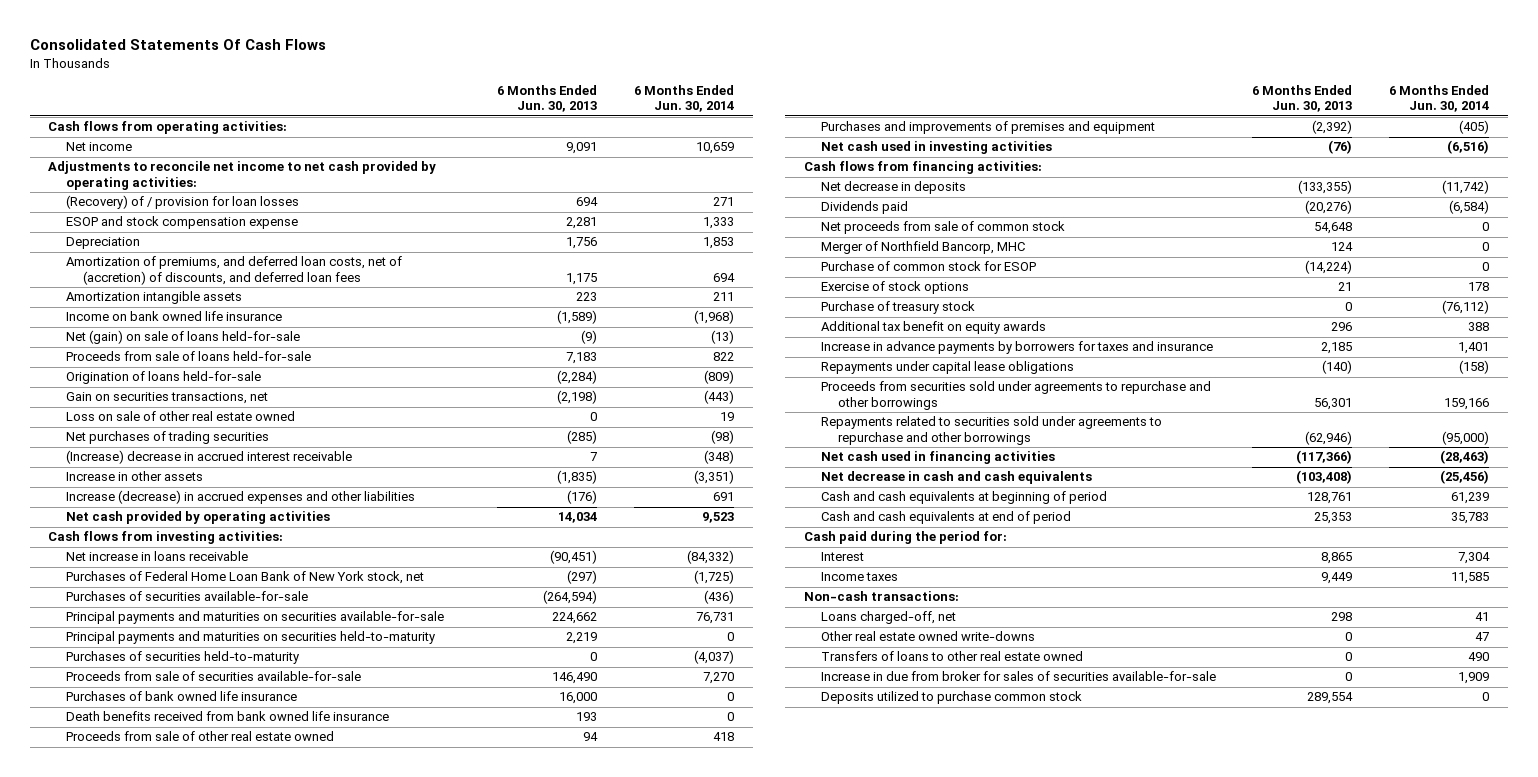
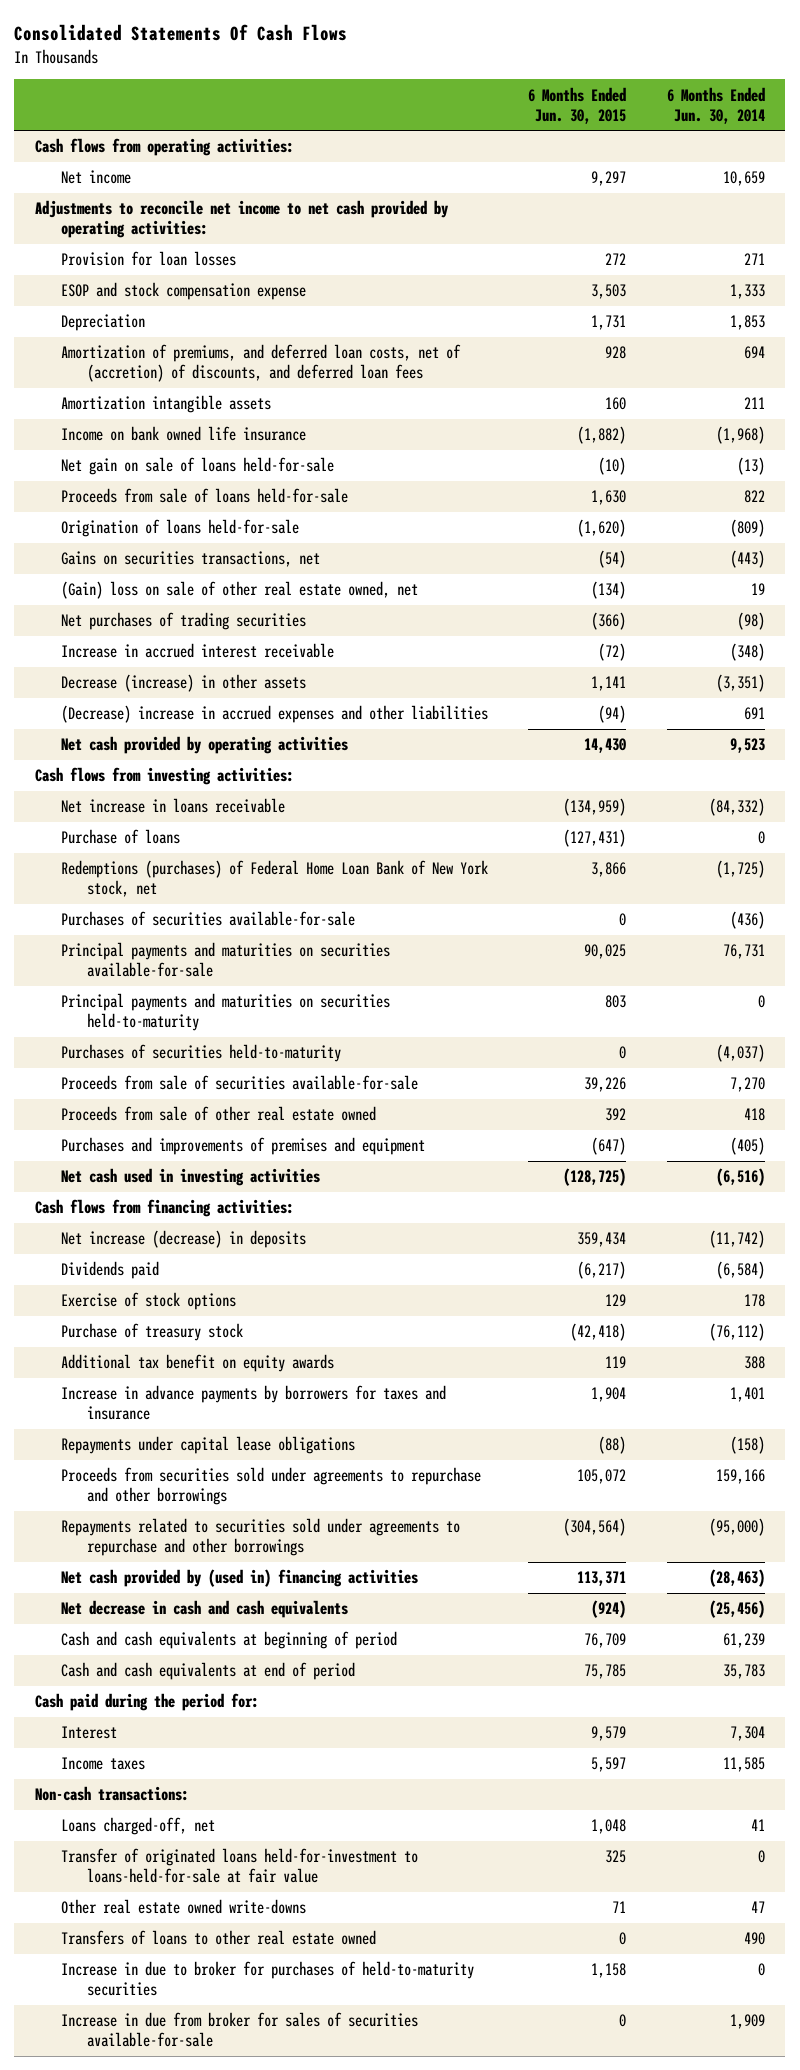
- | 6 Months Ended Jun. 30, 2013 | 6 Months Ended Jun. 30, 2014
+ | 6 Months Ended Jun. 30, 2015 | 6 Months Ended Jun. 30, 2014
- (Recovery) of / provision for loan losses | 694 | 271
+ Provision for loan losses | 272 | 271
- Net (gain) on sale of loans held-for-sale | (9) | (13)
+ Net gain on sale of loans held-for-sale | (10) | (13)
- Gain on securities transactions, net | (2,198) | (443)
- Loss on sale of other real estate owned | 0 | 19
+ Gains on securities transactions, net | (54) | (443)
+ (Gain) loss on sale of other real estate owned, net | (134) | 19
- (Increase) decrease in accrued interest receivable | 7 | (348)
- Increase in other assets | (1,835) | (3,351)
- Increase (decrease) in accrued expenses and other liabilities | (176) | 691
+ Increase in accrued interest receivable | (72) | (348)
+ Decrease (increase) in other assets | 1,141 | (3,351)
+ (Decrease) increase in accrued expenses and other liabilities | (94) | 691
- Purchases of Federal Home Loan Bank of New York stock, net | (297) | (1,725)
+ Purchase of loans | (127,431) | 0
+ Redemptions (purchases) of Federal Home Loan Bank of New York stock, net | 3,866 | (1,725)
- Purchases of bank owned life insurance | 16,000 | 0
- Death benefits received from bank owned life insurance | 193 | 0
- Net decrease in deposits | (133,355) | (11,742)
+ Net increase (decrease) in deposits | 359,434 | (11,742)
- Net proceeds from sale of common stock | 54,648 | 0
- Merger of Northfield Bancorp, MHC | 124 | 0
- Purchase of common stock for ESOP | (14,224) | 0
- Net cash used in financing activities | (117,366) | (28,463)
+ Net cash provided by (used in) financing activities | 113,371 | (28,463)
+ Transfer of originated loans held-for-investment to loans-held-for-sale at fair value | 325 | 0
+ Increase in due to broker for purchases of held-to-maturity securities | 1,158 | 0
- Deposits utilized to purchase common stock | 289,554 | 0

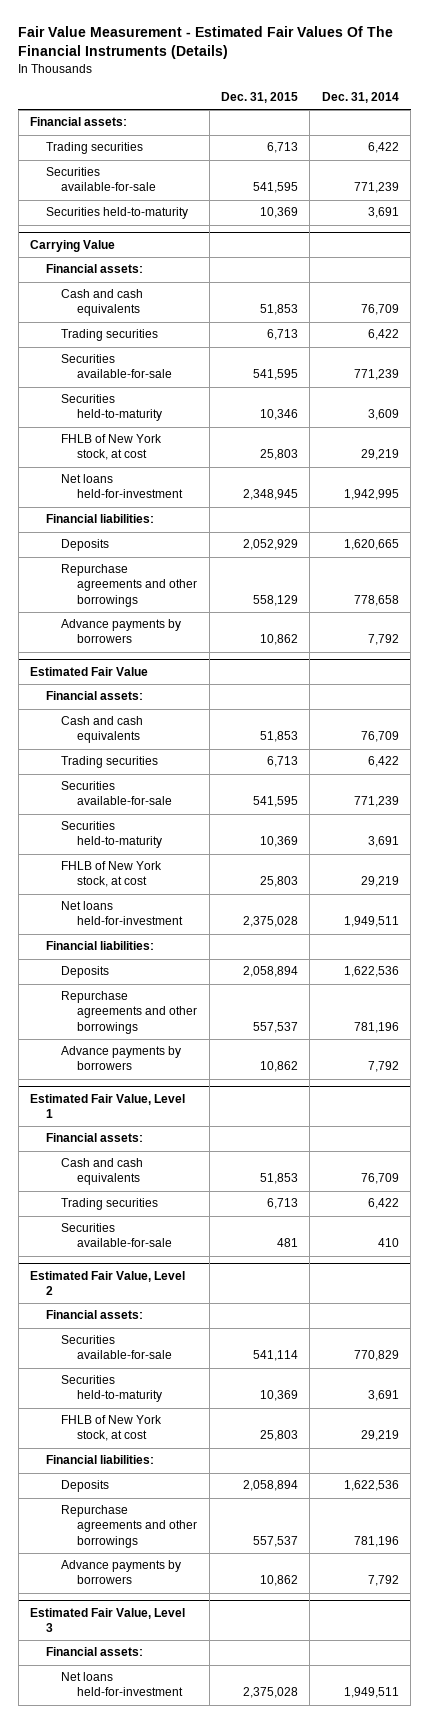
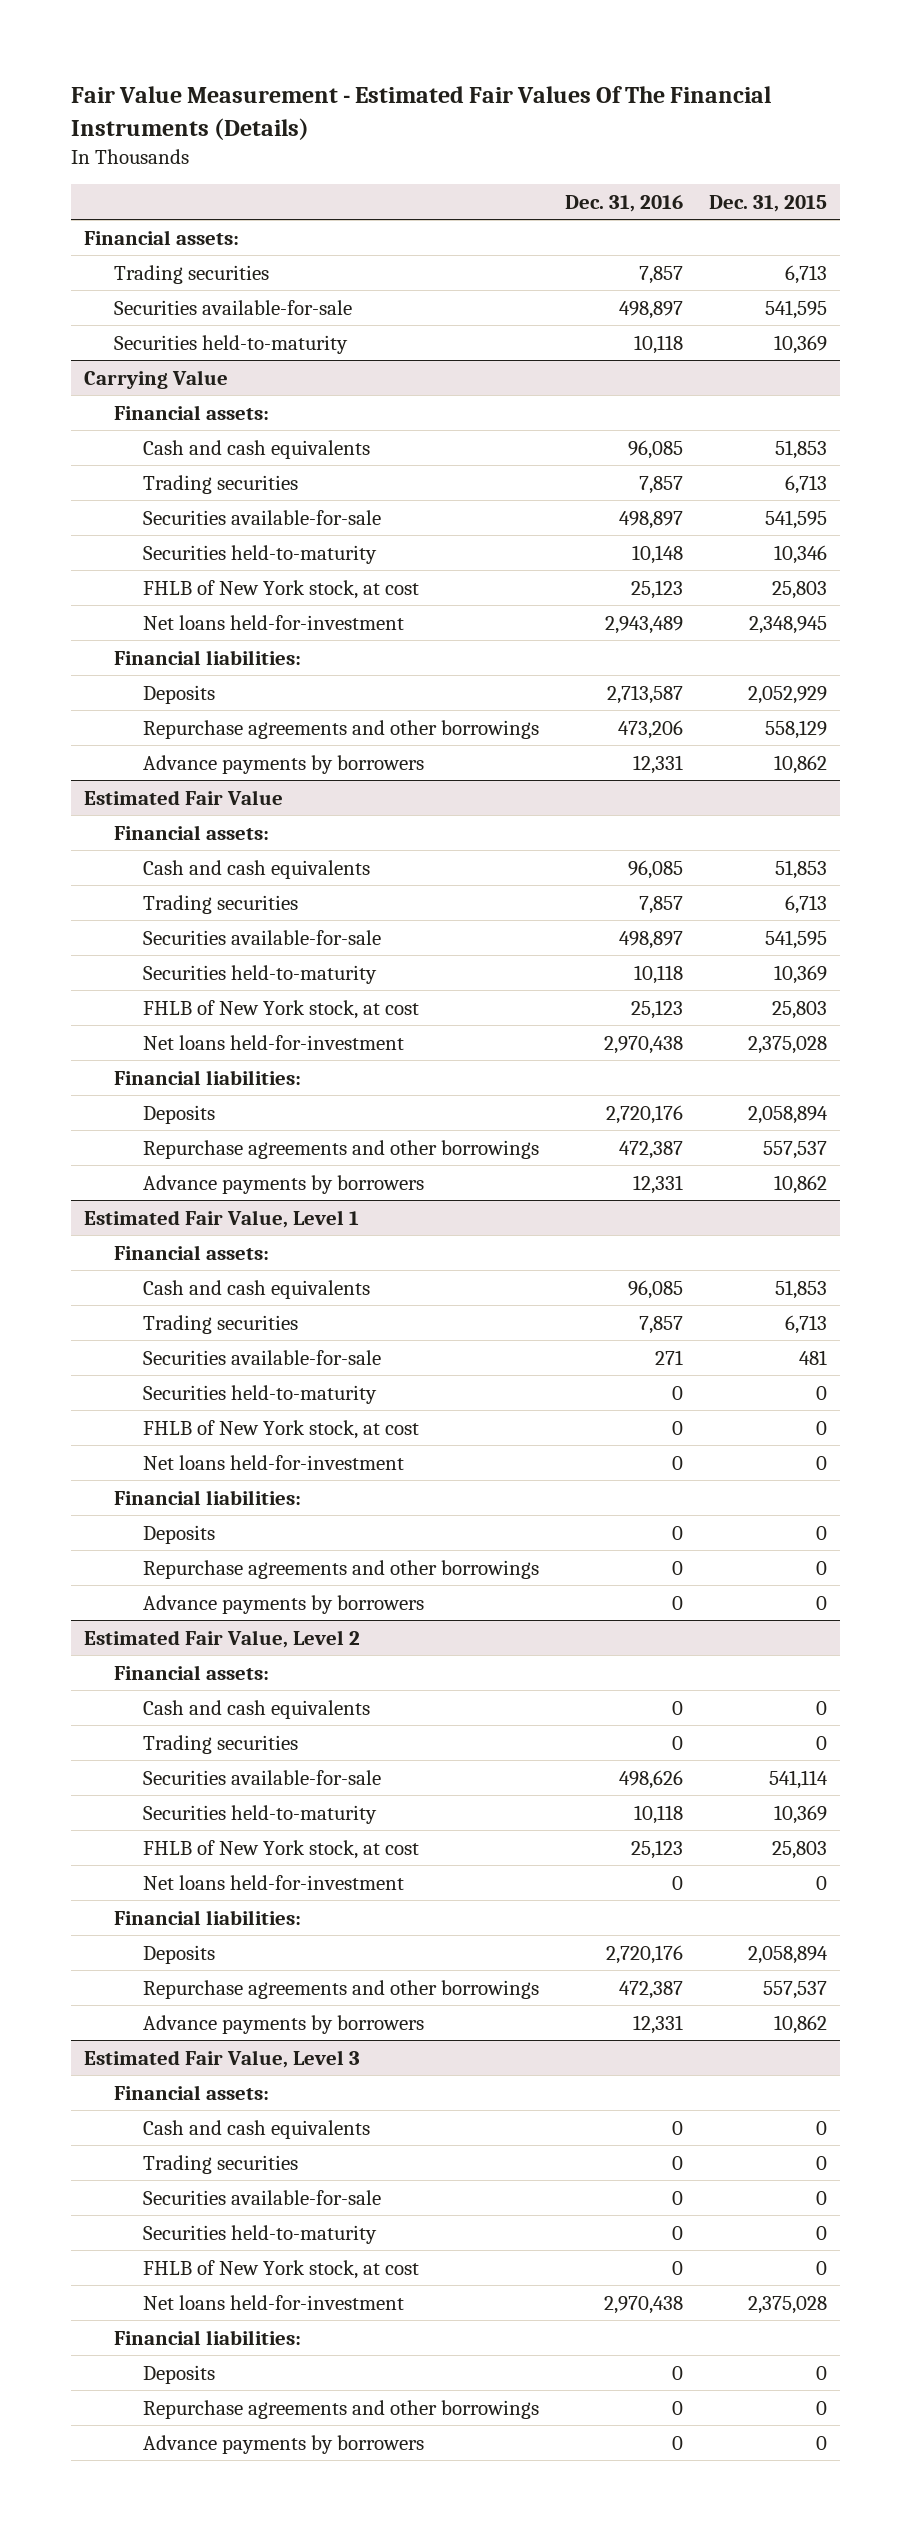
- | Dec. 31, 2015 | Dec. 31, 2014
+ | Dec. 31, 2016 | Dec. 31, 2015
@ Estimated Fair Value, Level 1
+ Securities held-to-maturity | 0 | 0
+ FHLB of New York stock, at cost | 0 | 0
+ Net loans held-for-investment | 0 | 0
+ Financial liabilities:
+ Deposits | 0 | 0
+ Repurchase agreements and other borrowings | 0 | 0
+ Advance payments by borrowers | 0 | 0
@ Estimated Fair Value, Level 2
+ Cash and cash equivalents | 0 | 0
+ Trading securities | 0 | 0
+ Net loans held-for-investment | 0 | 0
@ Estimated Fair Value, Level 3
+ Cash and cash equivalents | 0 | 0
+ Trading securities | 0 | 0
+ Securities available-for-sale | 0 | 0
+ Securities held-to-maturity | 0 | 0
+ FHLB of New York stock, at cost | 0 | 0
+ Financial liabilities:
+ Deposits | 0 | 0
+ Repurchase agreements and other borrowings | 0 | 0
+ Advance payments by borrowers | 0 | 0

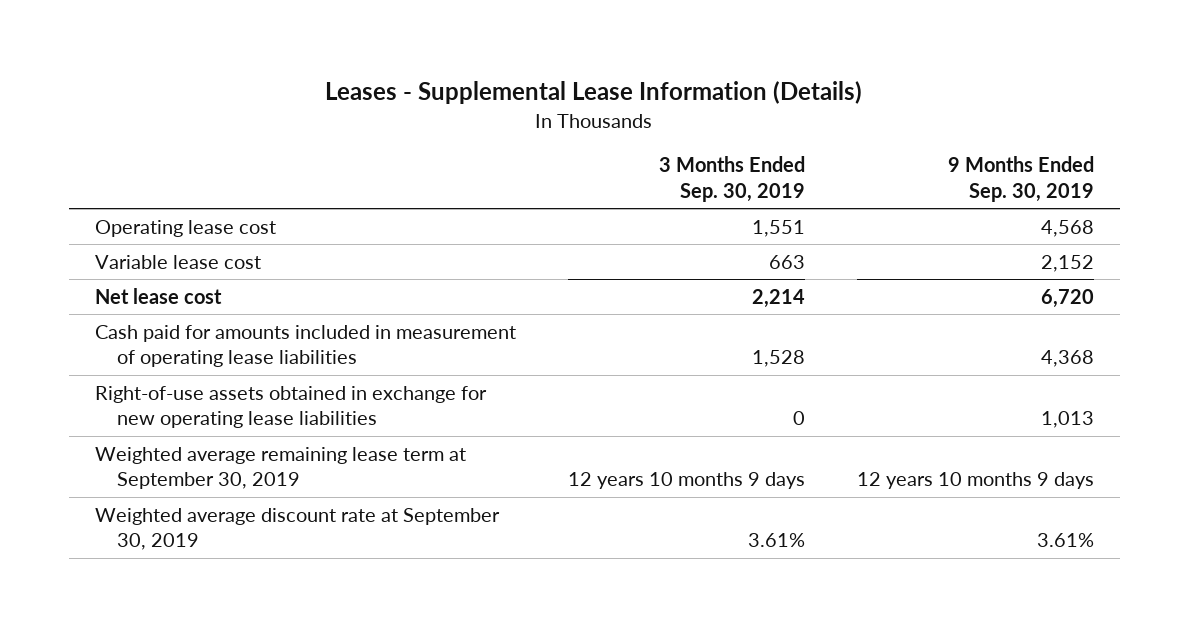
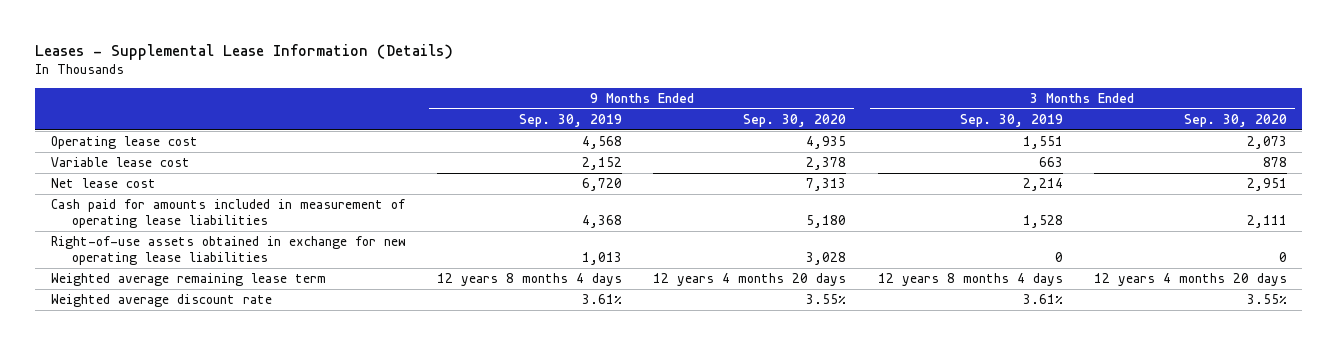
- | 3 Months Ended Sep. 30, 2019 | 9 Months Ended Sep. 30, 2019
+ | 9 Months Ended Sep. 30, 2019 | 9 Months Ended Sep. 30, 2020 | 3 Months Ended Sep. 30, 2019 | 3 Months Ended Sep. 30, 2020
- Weighted average remaining lease term at September 30, 2019 | 12 years 10 months 9 days | 12 years 10 months 9 days
- Weighted average discount rate at September 30, 2019 | 3.61% | 3.61%
+ Weighted average remaining lease term | 12 years 8 months 4 days | 12 years 4 months 20 days | 12 years 8 months 4 days | 12 years 4 months 20 days
+ Weighted average discount rate | 3.61% | 3.55% | 3.61% | 3.55%

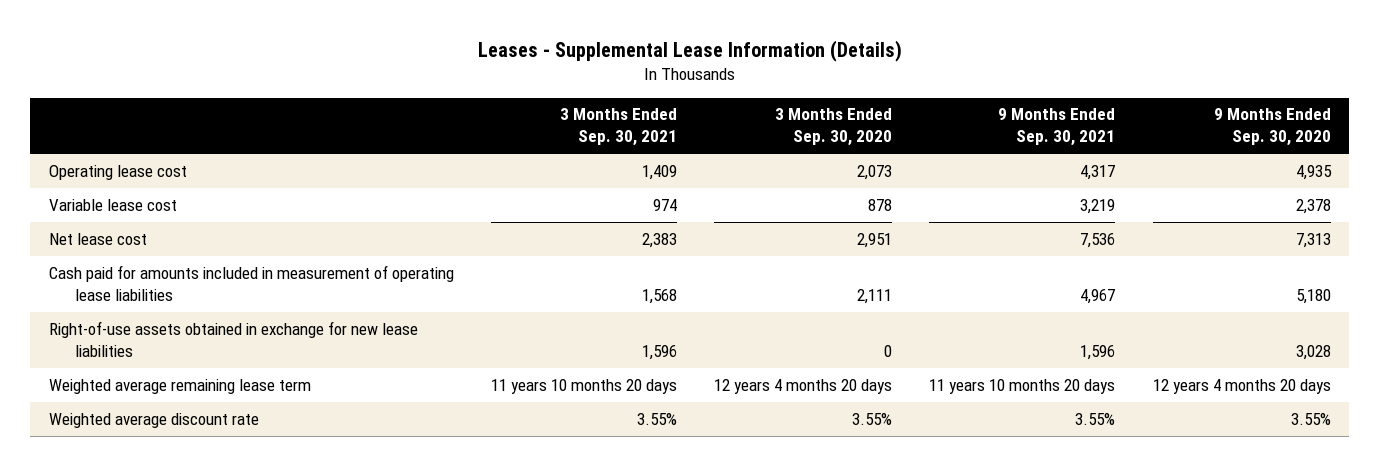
- | 9 Months Ended Sep. 30, 2019 | 9 Months Ended Sep. 30, 2020 | 3 Months Ended Sep. 30, 2019 | 3 Months Ended Sep. 30, 2020
+ | 3 Months Ended Sep. 30, 2021 | 3 Months Ended Sep. 30, 2020 | 9 Months Ended Sep. 30, 2021 | 9 Months Ended Sep. 30, 2020
- Right-of-use assets obtained in exchange for new operating lease liabilities | 1,013 | 3,028 | 0 | 0
+ Right-of-use assets obtained in exchange for new lease liabilities | 1,596 | 0 | 1,596 | 3,028

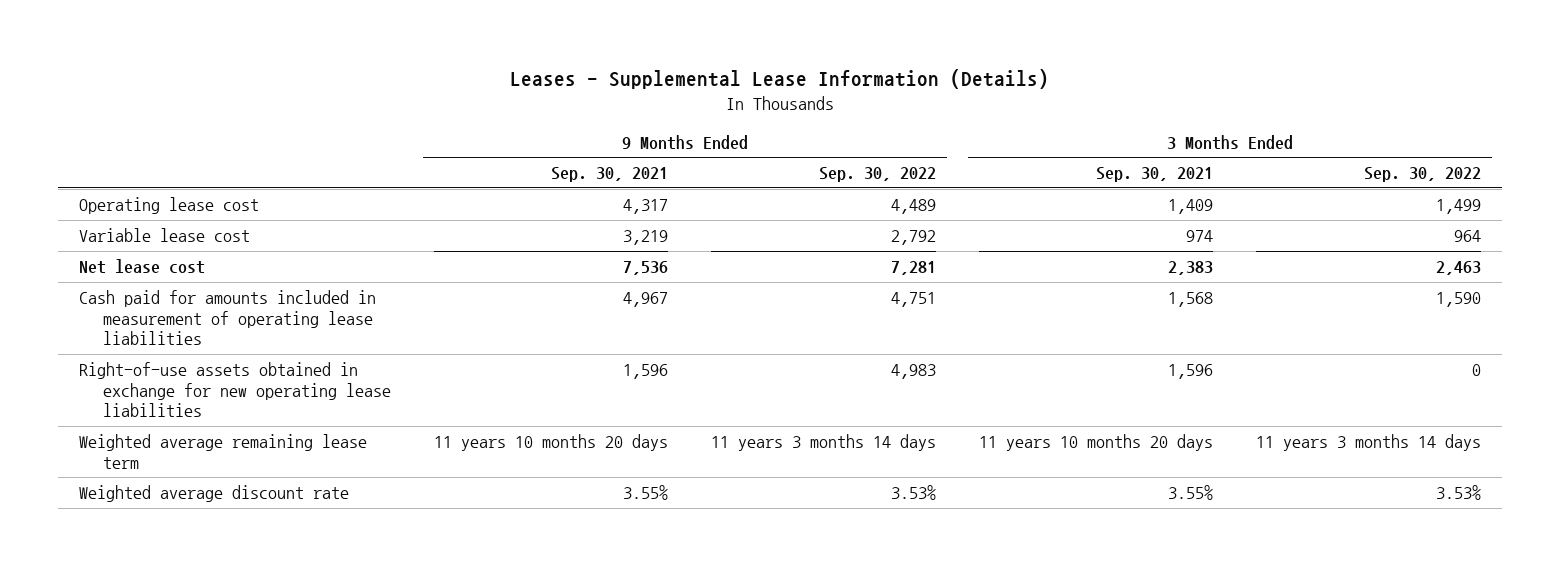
- | 3 Months Ended Sep. 30, 2021 | 3 Months Ended Sep. 30, 2020 | 9 Months Ended Sep. 30, 2021 | 9 Months Ended Sep. 30, 2020
+ | 9 Months Ended Sep. 30, 2021 | 9 Months Ended Sep. 30, 2022 | 3 Months Ended Sep. 30, 2021 | 3 Months Ended Sep. 30, 2022
- Right-of-use assets obtained in exchange for new lease liabilities | 1,596 | 0 | 1,596 | 3,028
+ Right-of-use assets obtained in exchange for new operating lease liabilities | 1,596 | 4,983 | 1,596 | 0

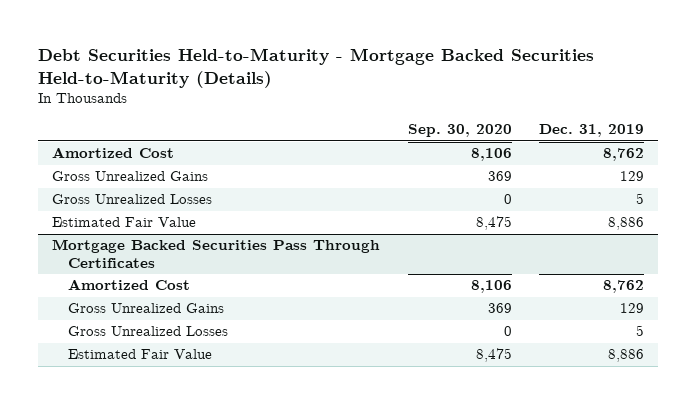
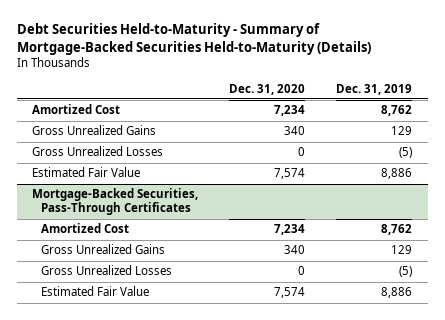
- Debt Securities Held-to-Maturity - Mortgage Backed Securities Held-to-Maturity (Details)
+ Debt Securities Held-to-Maturity - Summary of Mortgage-Backed Securities Held-to-Maturity (Details)
- | Sep. 30, 2020 | Dec. 31, 2019
+ | Dec. 31, 2020 | Dec. 31, 2019
- Gross Unrealized Losses | 0 | 5
+ Gross Unrealized Losses | 0 | (5)
- Mortgage Backed Securities Pass Through Certificates
+ Mortgage-Backed Securities, Pass-Through Certificates
- Gross Unrealized Losses | 0 | 5
+ Gross Unrealized Losses | 0 | (5)

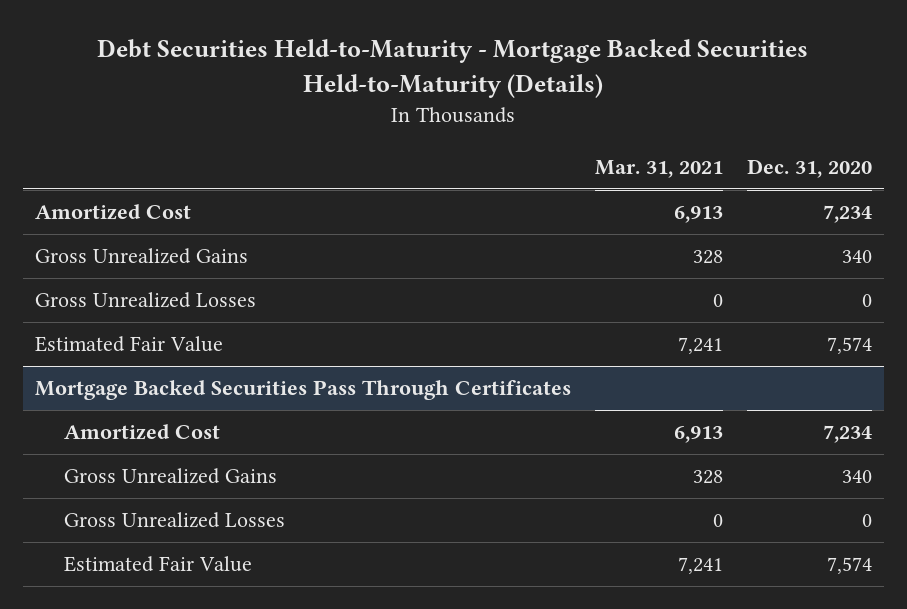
- Debt Securities Held-to-Maturity - Summary of Mortgage-Backed Securities Held-to-Maturity (Details)
+ Debt Securities Held-to-Maturity - Mortgage Backed Securities Held-to-Maturity (Details)
- | Dec. 31, 2020 | Dec. 31, 2019
+ | Mar. 31, 2021 | Dec. 31, 2020
- Mortgage-Backed Securities, Pass-Through Certificates
+ Mortgage Backed Securities Pass Through Certificates

